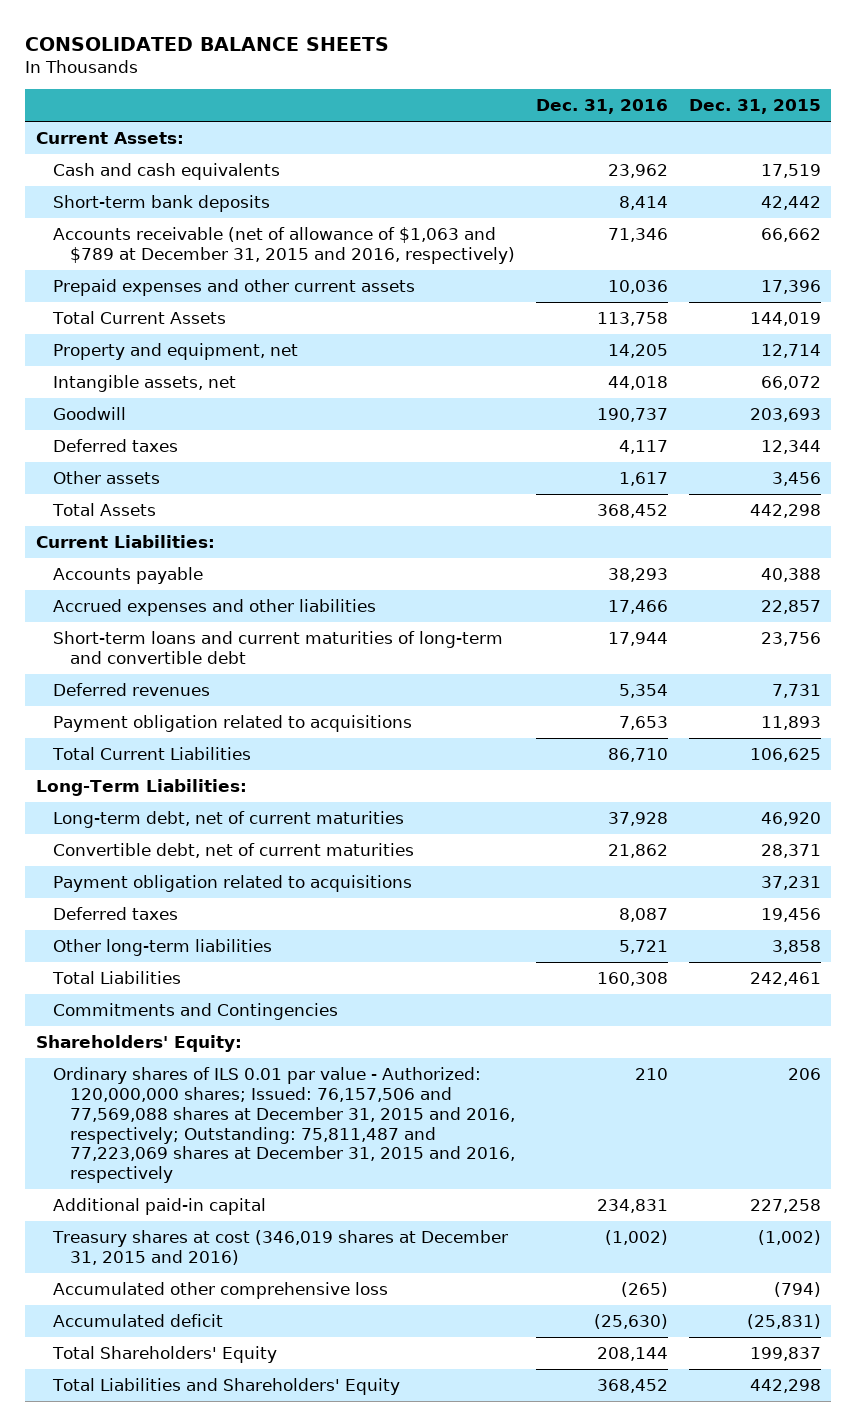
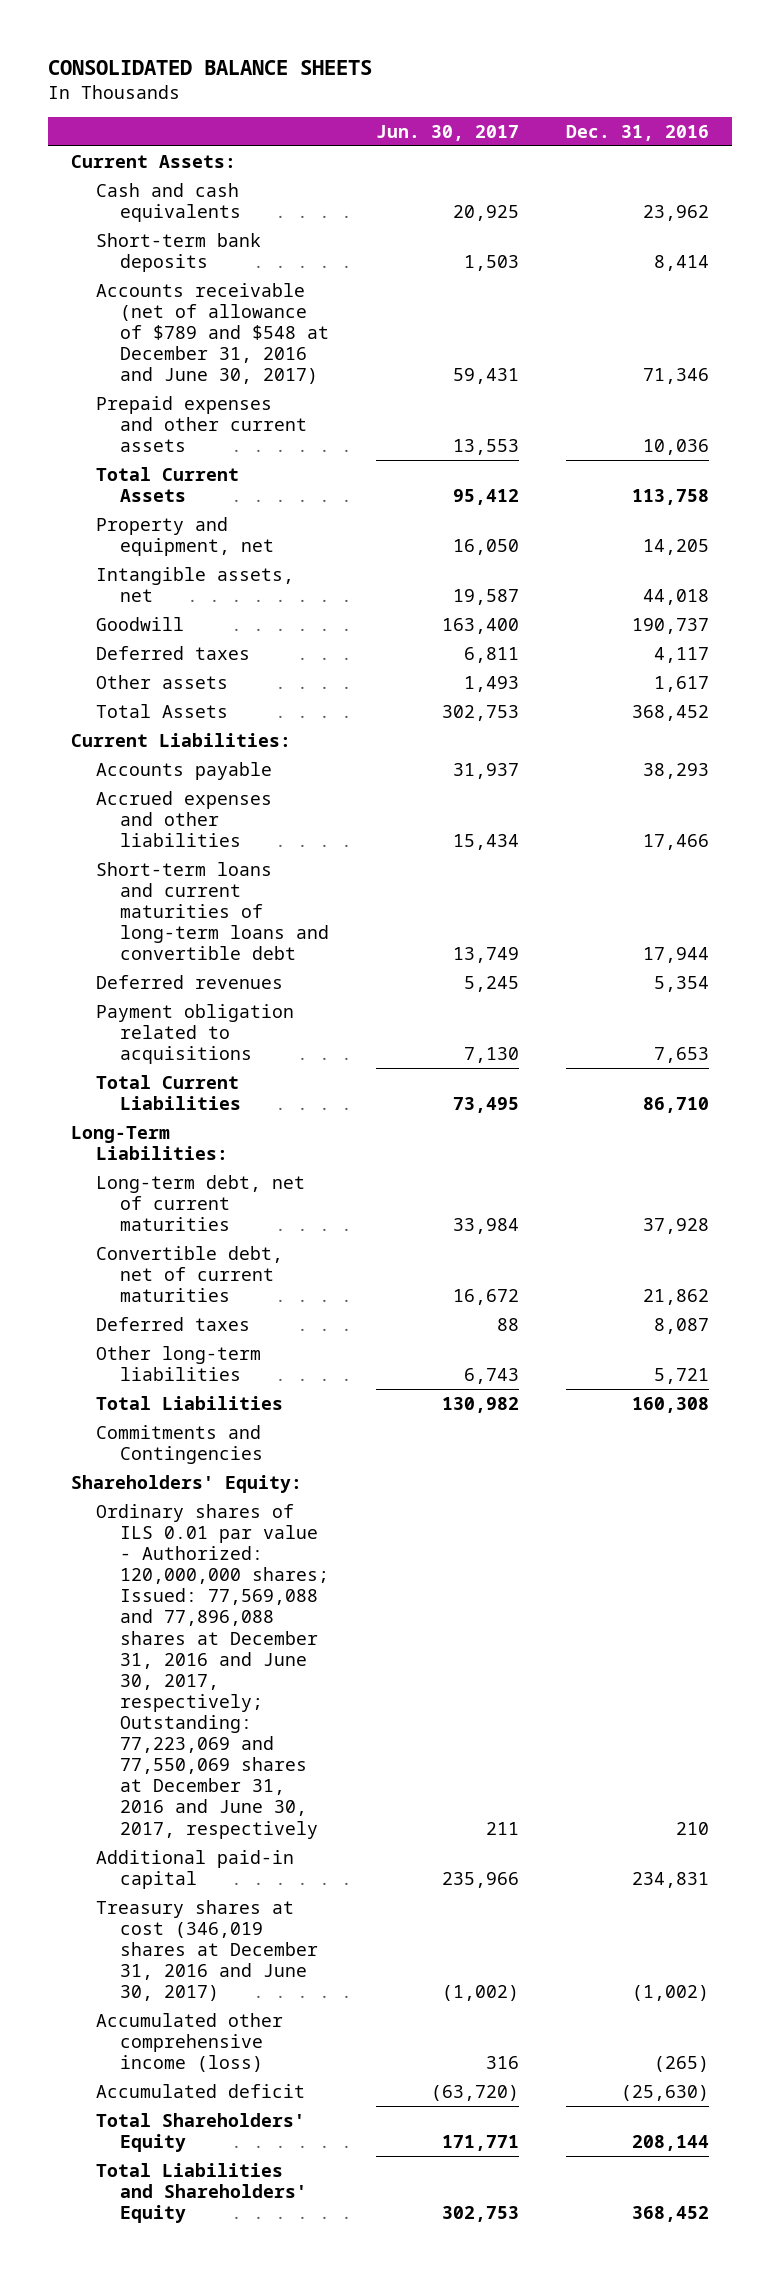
- | Dec. 31, 2016 | Dec. 31, 2015
+ | Jun. 30, 2017 | Dec. 31, 2016
- Accounts receivable (net of allowance of $1,063 and $789 at December 31, 2015 and 2016, respectively) | 71,346 | 66,662
+ Accounts receivable (net of allowance of $789 and $548 at December 31, 2016 and June 30, 2017) | 59,431 | 71,346
- Short-term loans and current maturities of long-term and convertible debt | 17,944 | 23,756
+ Short-term loans and current maturities of long-term loans and convertible debt | 13,749 | 17,944
- Payment obligation related to acquisitions | | 37,231
- Ordinary shares of ILS 0.01 par value - Authorized: 120,000,000 shares; Issued: 76,157,506 and 77,569,088 shares at December 31, 2015 and 2016, respectively; Outstanding: 75,811,487 and 77,223,069 shares at December 31, 2015 and 2016, respectively | 210 | 206
+ Ordinary shares of ILS 0.01 par value - Authorized: 120,000,000 shares; Issued: 77,569,088 and 77,896,088 shares at December 31, 2016 and June 30, 2017, respectively; Outstanding: 77,223,069 and 77,550,069 shares at December 31, 2016 and June 30, 2017, respectively | 211 | 210
- Treasury shares at cost (346,019 shares at December 31, 2015 and 2016) | (1,002) | (1,002)
- Accumulated other comprehensive loss | (265) | (794)
+ Treasury shares at cost (346,019 shares at December 31, 2016 and June 30, 2017) | (1,002) | (1,002)
+ Accumulated other comprehensive income (loss) | 316 | (265)

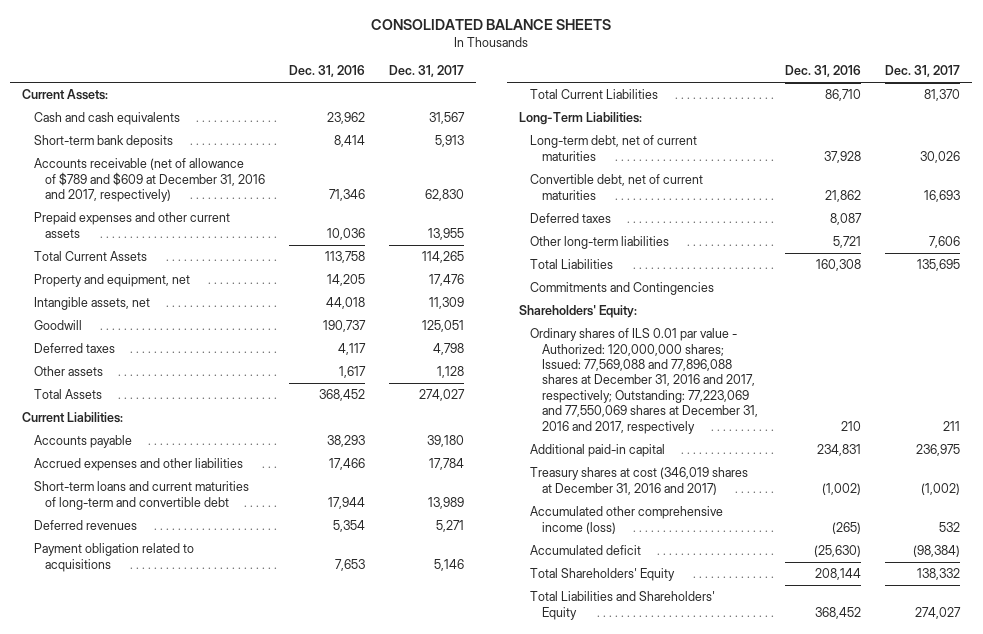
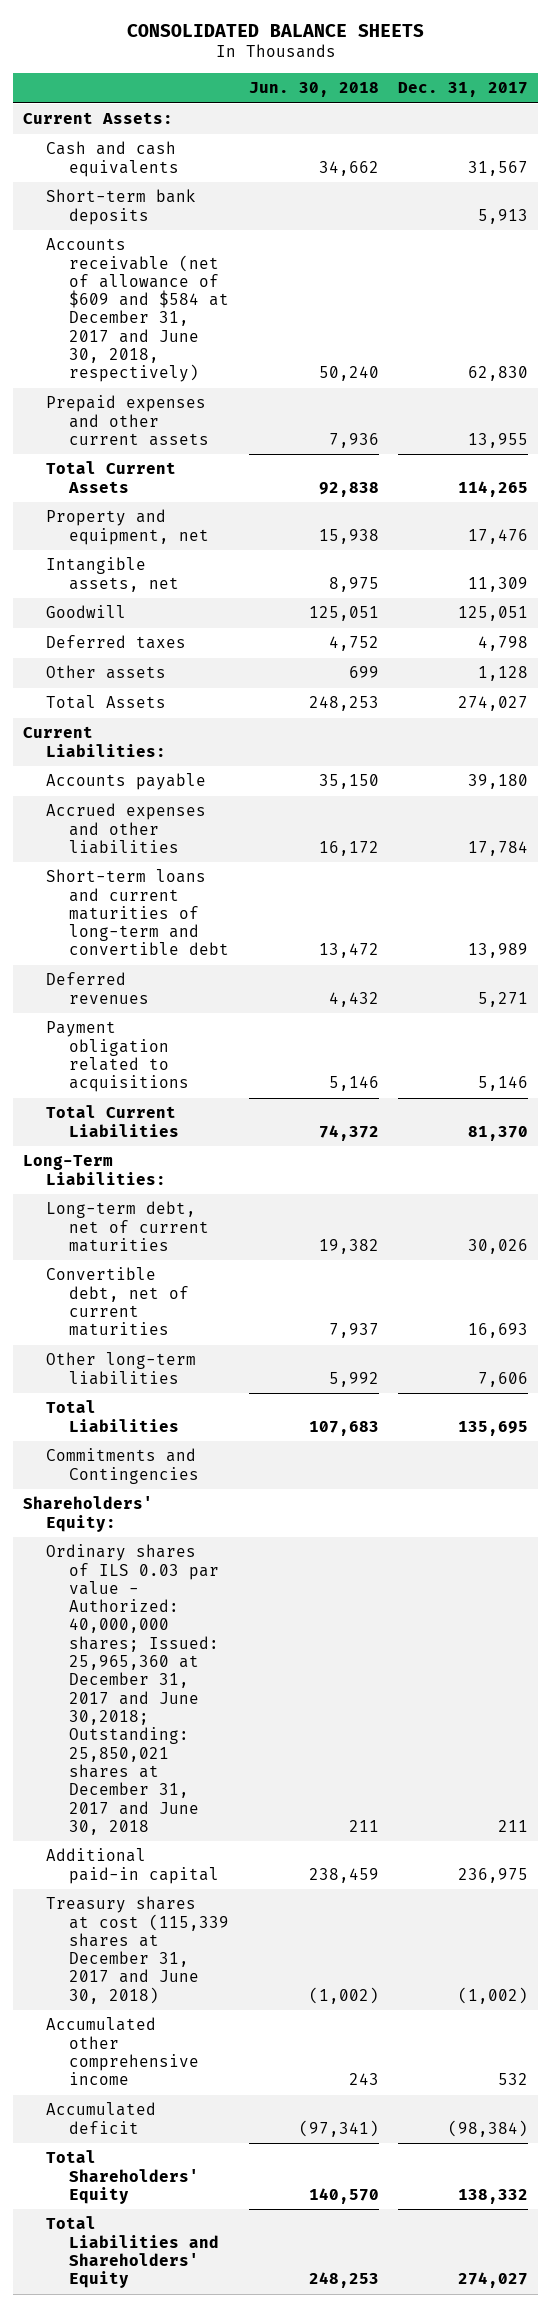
- | Dec. 31, 2016 | Dec. 31, 2017
+ | Jun. 30, 2018 | Dec. 31, 2017
- Accounts receivable (net of allowance of $789 and $609 at December 31, 2016 and 2017, respectively) | 71,346 | 62,830
+ Accounts receivable (net of allowance of $609 and $584 at December 31, 2017 and June 30, 2018, respectively) | 50,240 | 62,830
- Deferred taxes | 8,087 |
- Ordinary shares of ILS 0.01 par value - Authorized: 120,000,000 shares; Issued: 77,569,088 and 77,896,088 shares at December 31, 2016 and 2017, respectively; Outstanding: 77,223,069 and 77,550,069 shares at December 31, 2016 and 2017, respectively | 210 | 211
+ Ordinary shares of ILS 0.03 par value - Authorized: 40,000,000 shares; Issued: 25,965,360 at December 31, 2017 and June 30,2018; Outstanding: 25,850,021 shares at December 31, 2017 and June 30, 2018 | 211 | 211
- Treasury shares at cost (346,019 shares at December 31, 2016 and 2017) | (1,002) | (1,002)
- Accumulated other comprehensive income (loss) | (265) | 532
+ Treasury shares at cost (115,339 shares at December 31, 2017 and June 30, 2018) | (1,002) | (1,002)
+ Accumulated other comprehensive income | 243 | 532

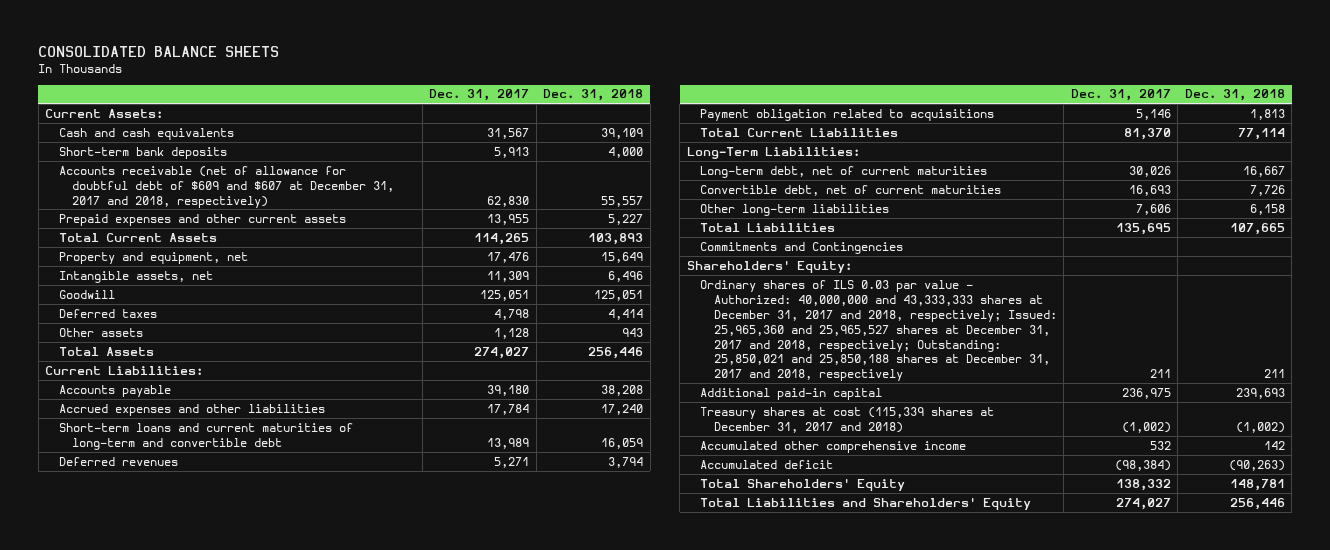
- | Jun. 30, 2018 | Dec. 31, 2017
+ | Dec. 31, 2017 | Dec. 31, 2018
- Accounts receivable (net of allowance of $609 and $584 at December 31, 2017 and June 30, 2018, respectively) | 50,240 | 62,830
+ Accounts receivable (net of allowance for doubtful debt of $609 and $607 at December 31, 2017 and 2018, respectively) | 62,830 | 55,557
- Ordinary shares of ILS 0.03 par value - Authorized: 40,000,000 shares; Issued: 25,965,360 at December 31, 2017 and June 30,2018; Outstanding: 25,850,021 shares at December 31, 2017 and June 30, 2018 | 211 | 211
+ Ordinary shares of ILS 0.03 par value - Authorized: 40,000,000 and 43,333,333 shares at December 31, 2017 and 2018, respectively; Issued: 25,965,360 and 25,965,527 shares at December 31, 2017 and 2018, respectively; Outstanding: 25,850,021 and 25,850,188 shares at December 31, 2017 and 2018, respectively | 211 | 211
- Treasury shares at cost (115,339 shares at December 31, 2017 and June 30, 2018) | (1,002) | (1,002)
+ Treasury shares at cost (115,339 shares at December 31, 2017 and 2018) | (1,002) | (1,002)

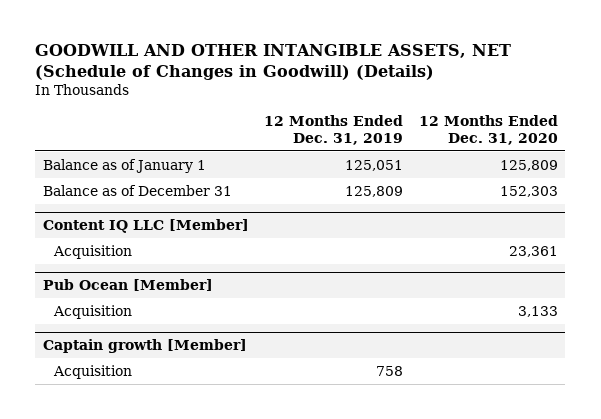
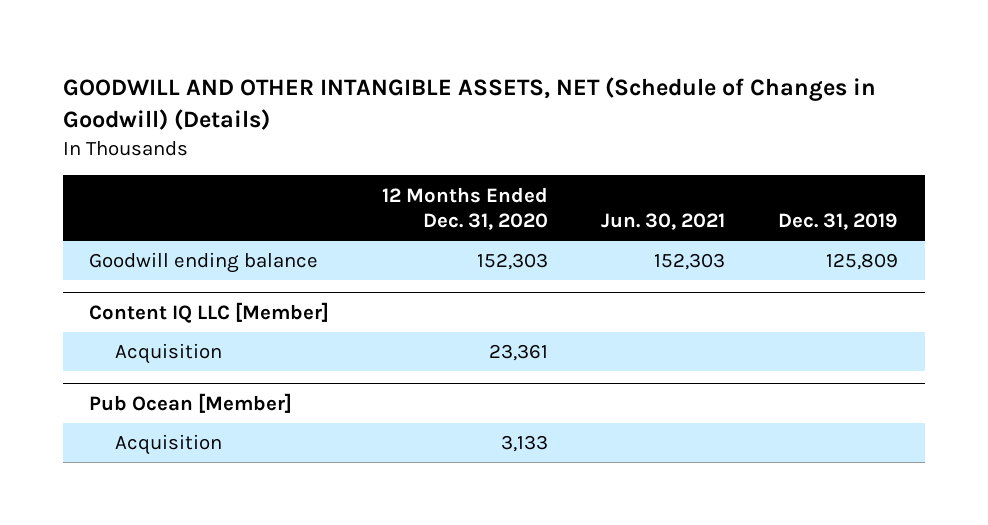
- | 12 Months Ended Dec. 31, 2019 | 12 Months Ended Dec. 31, 2020
+ | 12 Months Ended Dec. 31, 2020 | Jun. 30, 2021 | Dec. 31, 2019
- Balance as of January 1 | 125,051 | 125,809
- Balance as of December 31 | 125,809 | 152,303
+ Goodwill ending balance | 152,303 | 152,303 | 125,809
- Captain growth [Member]
- Acquisition | 758 |

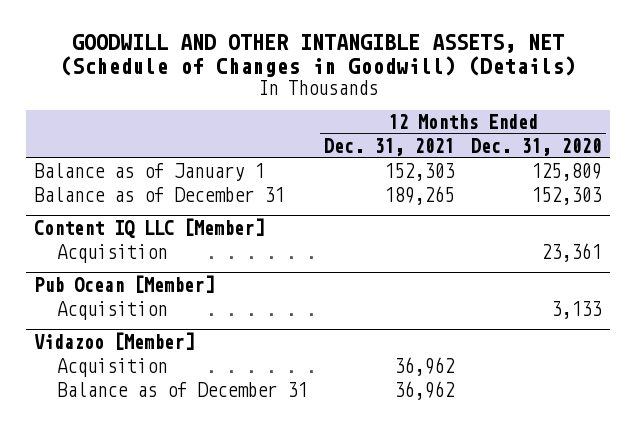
- | 12 Months Ended Dec. 31, 2020 | Jun. 30, 2021 | Dec. 31, 2019
+ | 12 Months Ended Dec. 31, 2021 | 12 Months Ended Dec. 31, 2020
- Goodwill ending balance | 152,303 | 152,303 | 125,809
+ Balance as of January 1 | 152,303 | 125,809
+ Balance as of December 31 | 189,265 | 152,303
+ Vidazoo [Member]
+ Acquisition | 36,962 |
+ Balance as of December 31 | 36,962 |

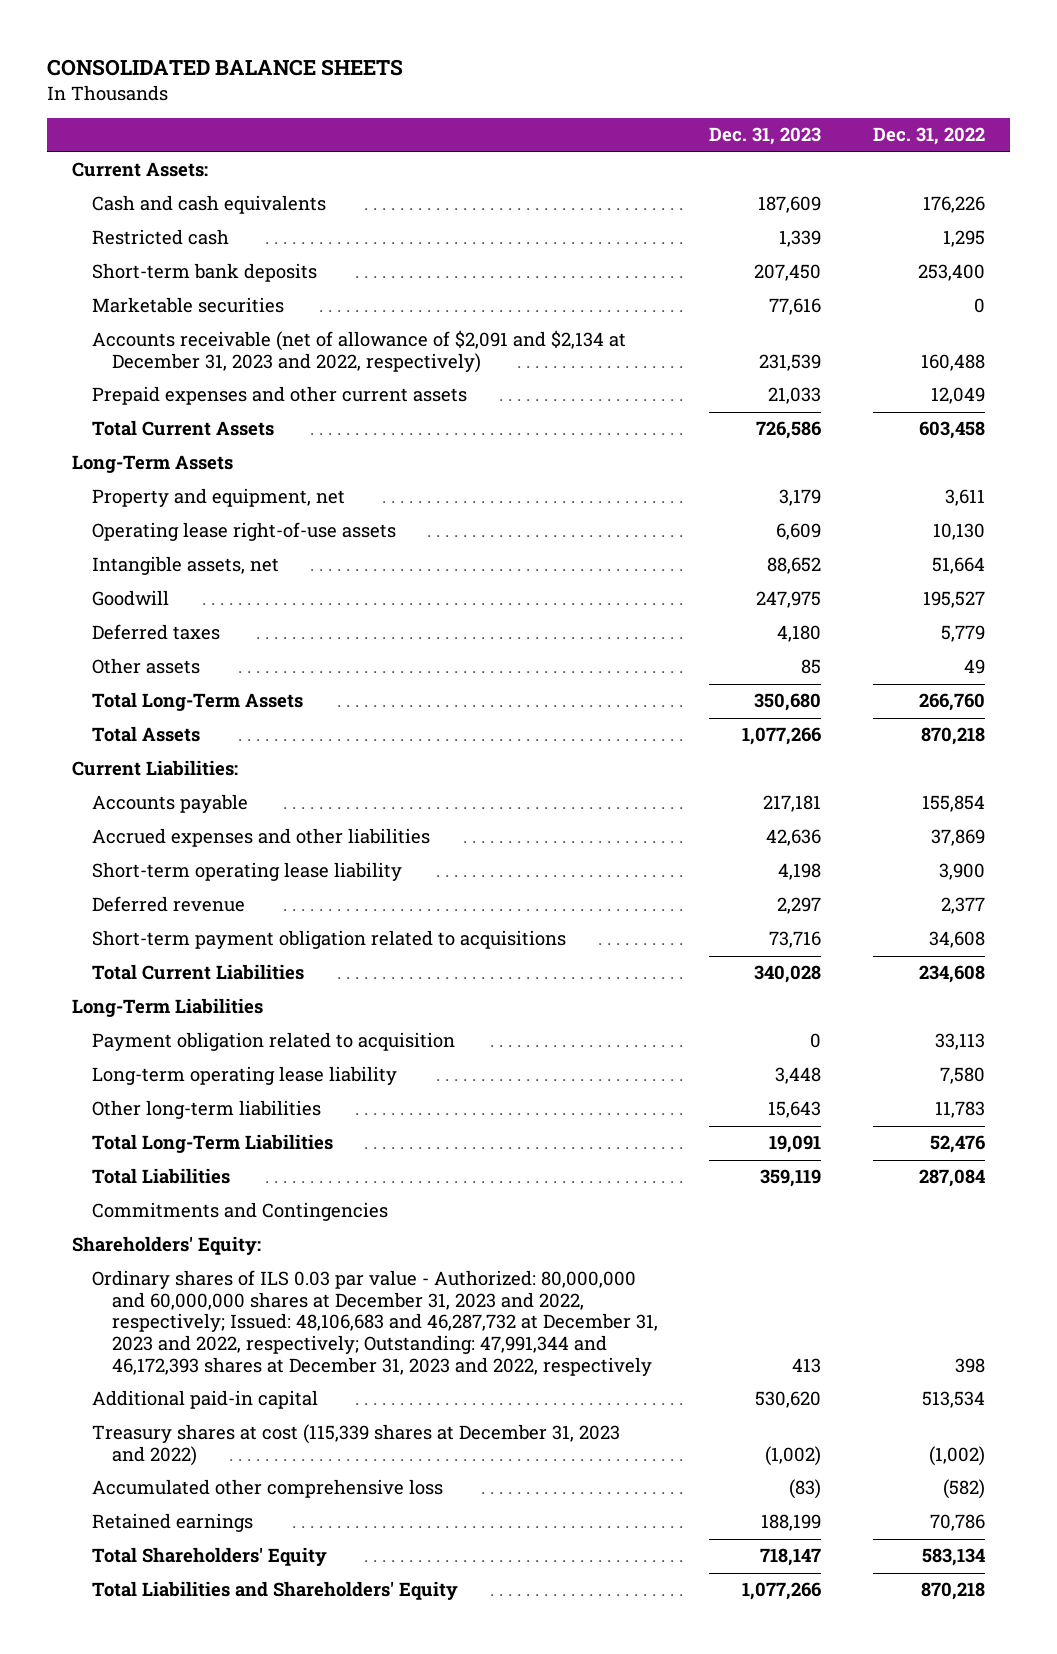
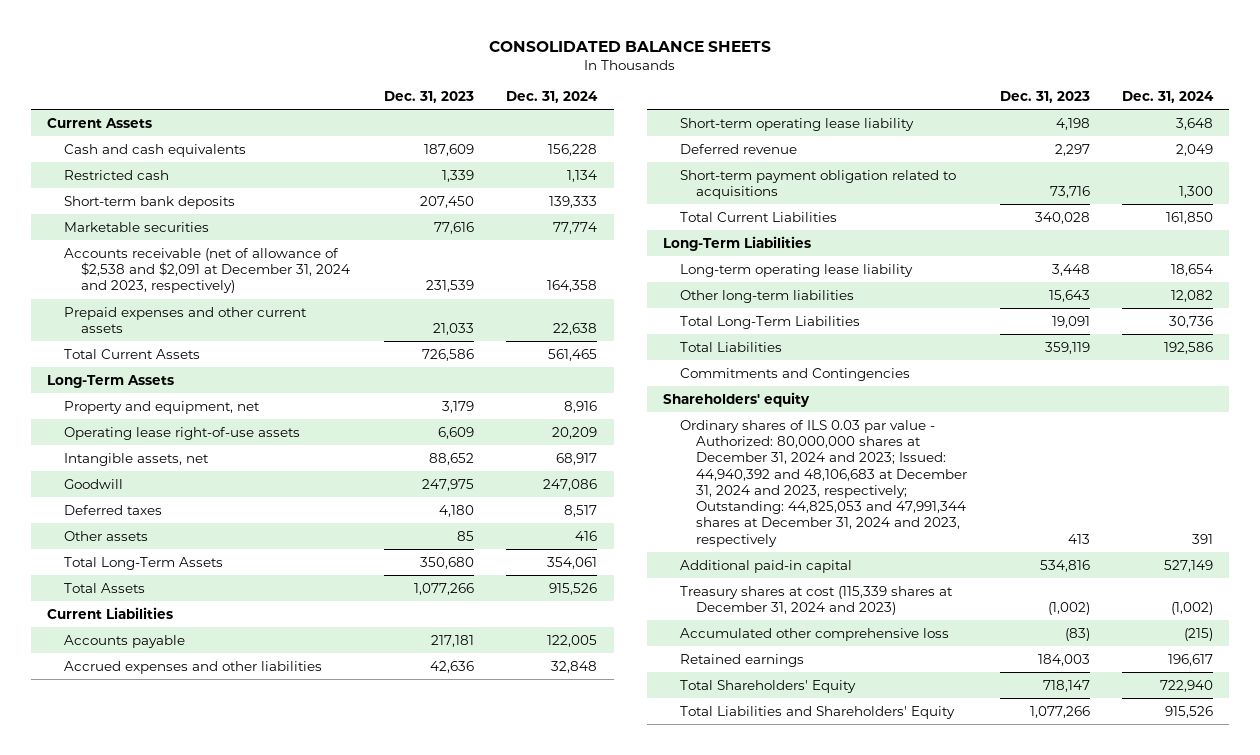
- | Dec. 31, 2023 | Dec. 31, 2022
+ | Dec. 31, 2023 | Dec. 31, 2024
- Current Assets:
+ Current Assets
- Accounts receivable (net of allowance of $2,091 and $2,134 at December 31, 2023 and 2022, respectively) | 231,539 | 160,488
+ Accounts receivable (net of allowance of $2,538 and $2,091 at December 31, 2024 and 2023, respectively) | 231,539 | 164,358
- Current Liabilities:
+ Current Liabilities
- Payment obligation related to acquisition | 0 | 33,113
- Shareholders' Equity:
- Ordinary shares of ILS 0.03 par value - Authorized: 80,000,000 and 60,000,000 shares at December 31, 2023 and 2022, respectively; Issued: 48,106,683 and 46,287,732 at December 31, 2023 and 2022, respectively; Outstanding: 47,991,344 and 46,172,393 shares at December 31, 2023 and 2022, respectively | 413 | 398
- Additional paid-in capital | 530,620 | 513,534
- Treasury shares at cost (115,339 shares at December 31, 2023 and 2022) | (1,002) | (1,002)
+ Shareholders' equity
+ Ordinary shares of ILS 0.03 par value - Authorized: 80,000,000 shares at December 31, 2024 and 2023; Issued: 44,940,392 and 48,106,683 at December 31, 2024 and 2023, respectively; Outstanding: 44,825,053 and 47,991,344 shares at December 31, 2024 and 2023, respectively | 413 | 391
+ Additional paid-in capital | 534,816 | 527,149
+ Treasury shares at cost (115,339 shares at December 31, 2024 and 2023) | (1,002) | (1,002)
- Retained earnings | 188,199 | 70,786
+ Retained earnings | 184,003 | 196,617

